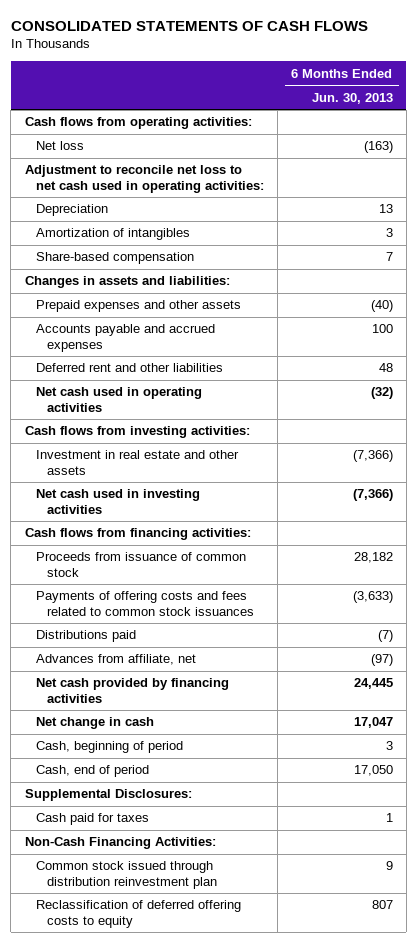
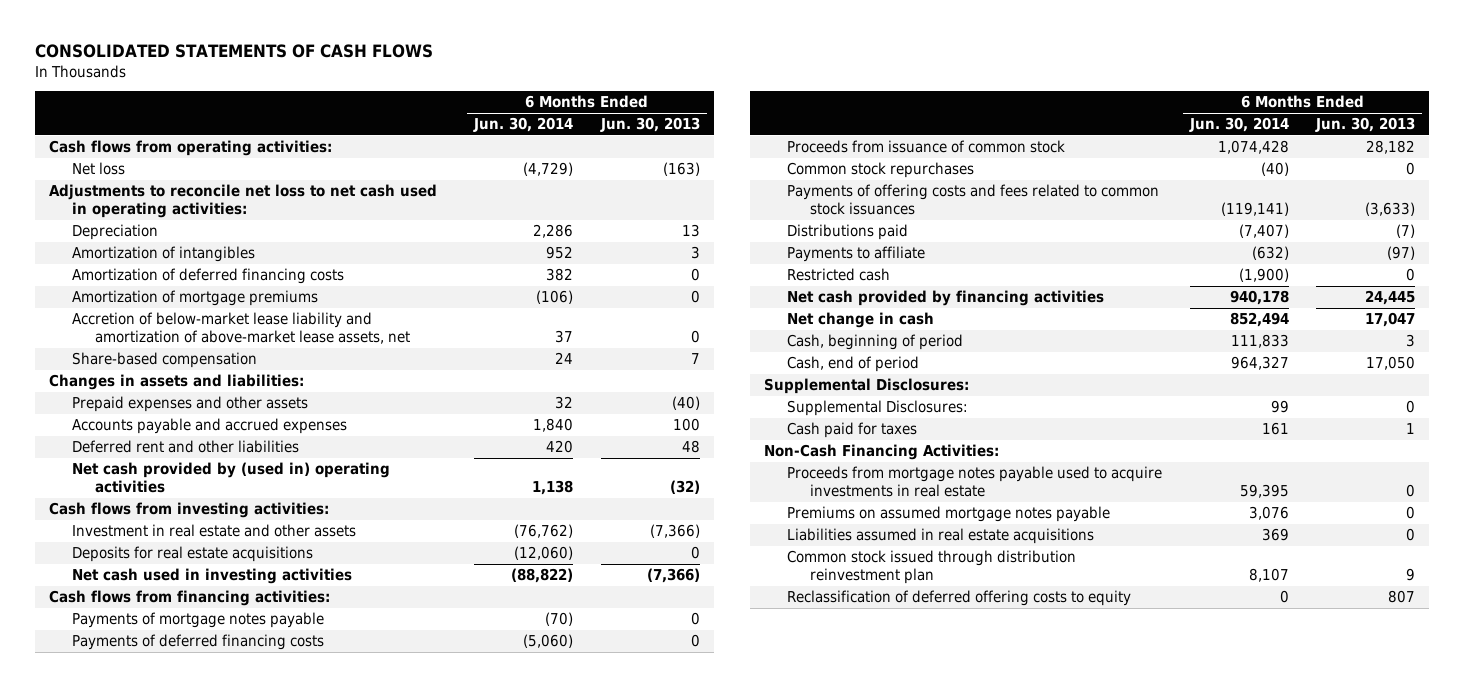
- | 6 Months Ended Jun. 30, 2013
+ | 6 Months Ended Jun. 30, 2014 | 6 Months Ended Jun. 30, 2013
- Adjustment to reconcile net loss to net cash used in operating activities:
+ Adjustments to reconcile net loss to net cash used in operating activities:
+ Amortization of deferred financing costs | 382 | 0
+ Amortization of mortgage premiums | (106) | 0
+ Accretion of below-market lease liability and amortization of above-market lease assets, net | 37 | 0
- Net cash used in operating activities | (32)
+ Net cash provided by (used in) operating activities | 1,138 | (32)
+ Deposits for real estate acquisitions | (12,060) | 0
+ Payments of mortgage notes payable | (70) | 0
+ Payments of deferred financing costs | (5,060) | 0
+ Common stock repurchases | (40) | 0
- Advances from affiliate, net | (97)
+ Payments to affiliate | (632) | (97)
+ Restricted cash | (1,900) | 0
+ Supplemental Disclosures: | 99 | 0
+ Proceeds from mortgage notes payable used to acquire investments in real estate | 59,395 | 0
+ Premiums on assumed mortgage notes payable | 3,076 | 0
+ Liabilities assumed in real estate acquisitions | 369 | 0

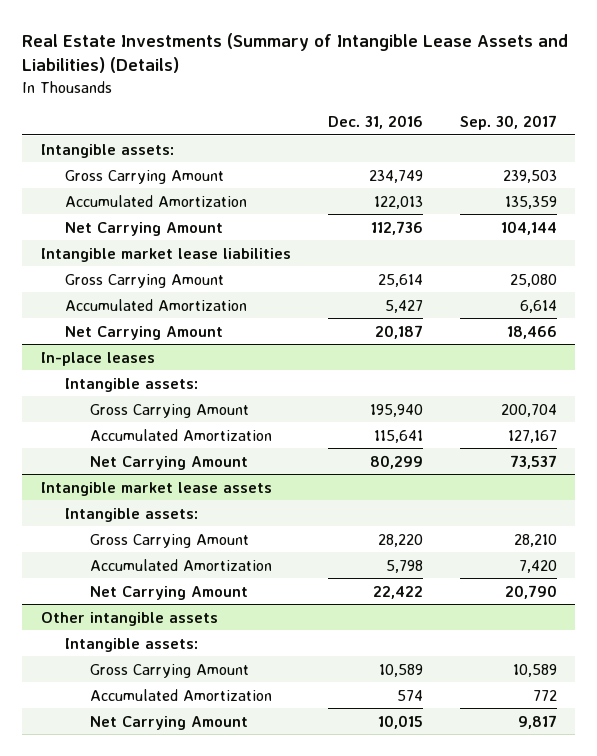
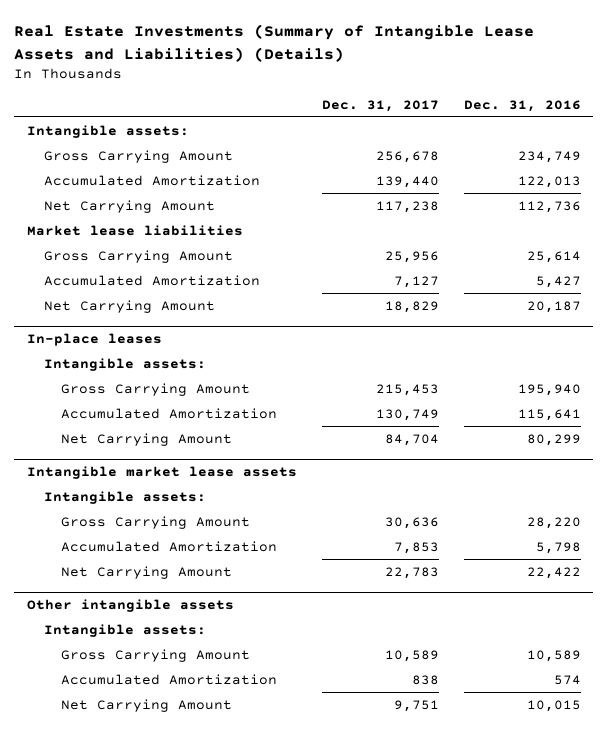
- | Dec. 31, 2016 | Sep. 30, 2017
+ | Dec. 31, 2017 | Dec. 31, 2016
- Intangible market lease liabilities
+ Market lease liabilities

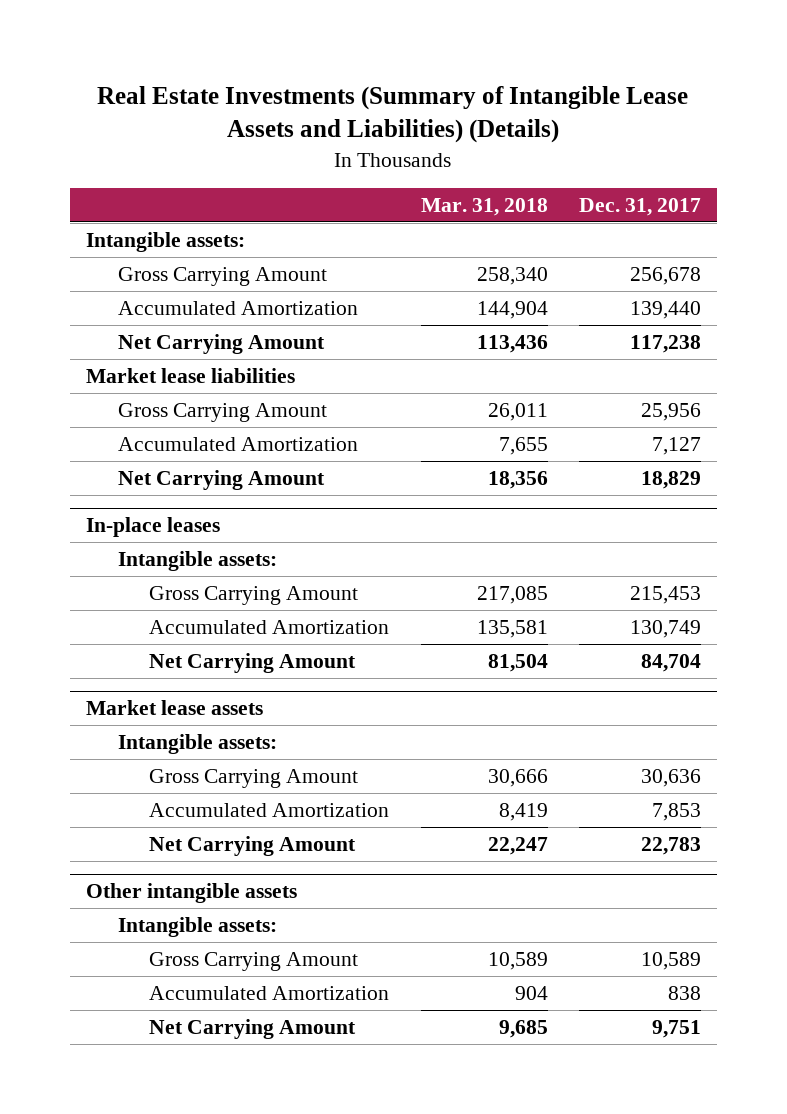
- | Dec. 31, 2017 | Dec. 31, 2016
+ | Mar. 31, 2018 | Dec. 31, 2017
- Intangible market lease assets
+ Market lease assets

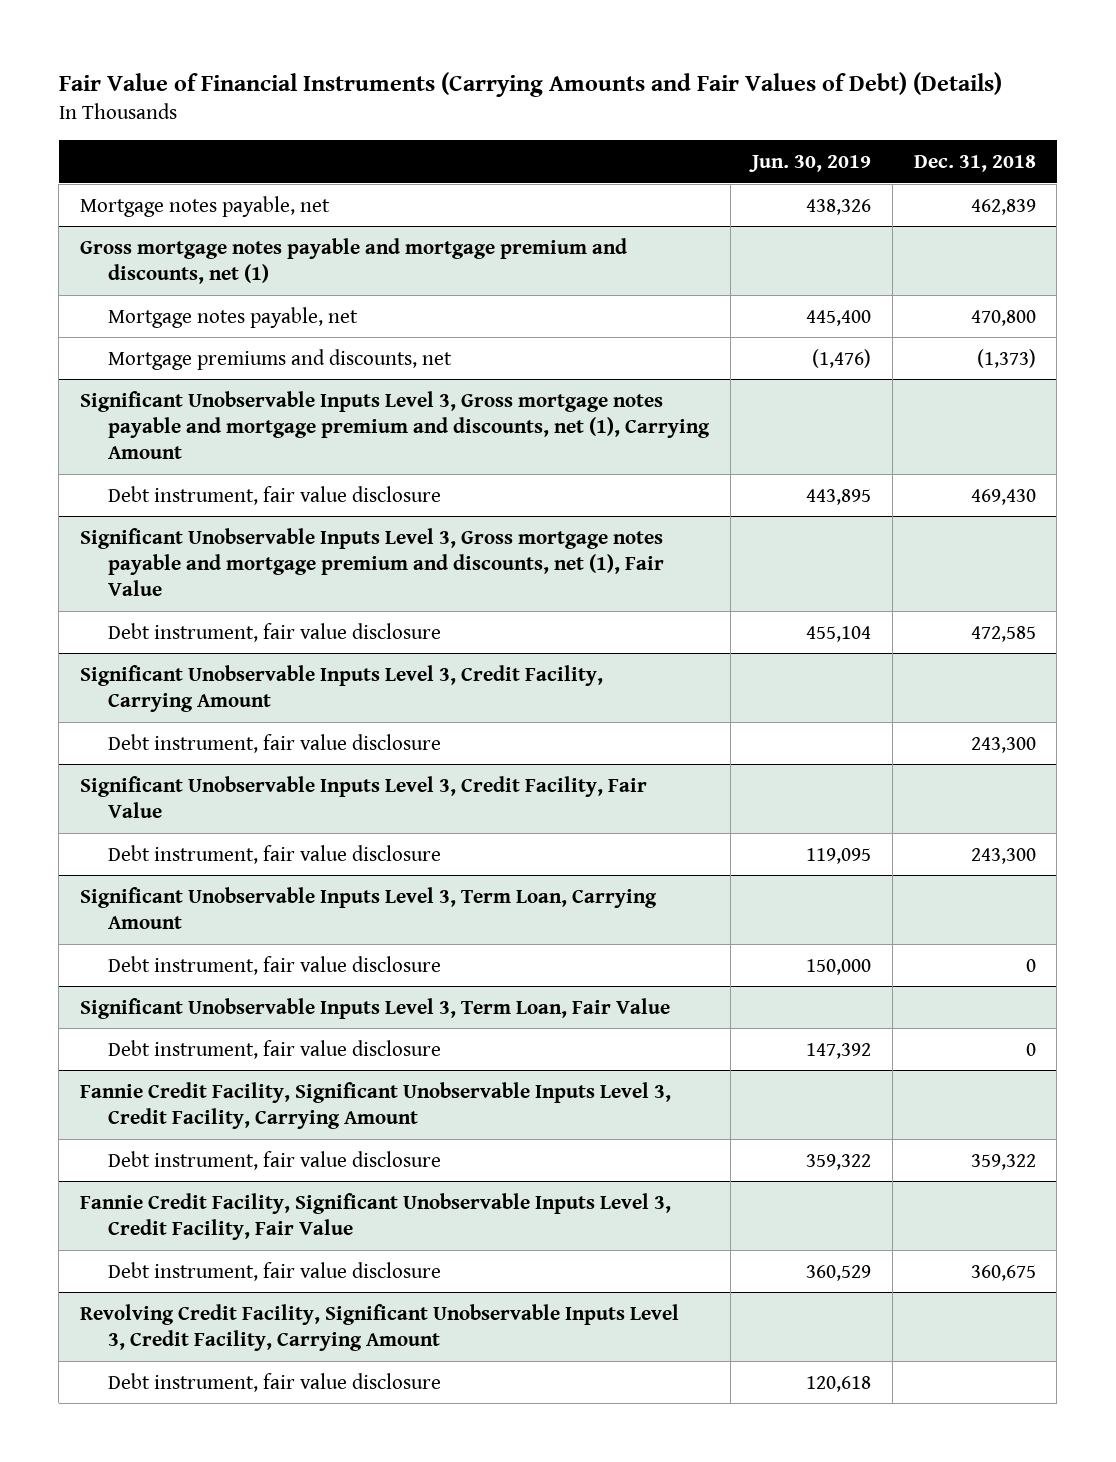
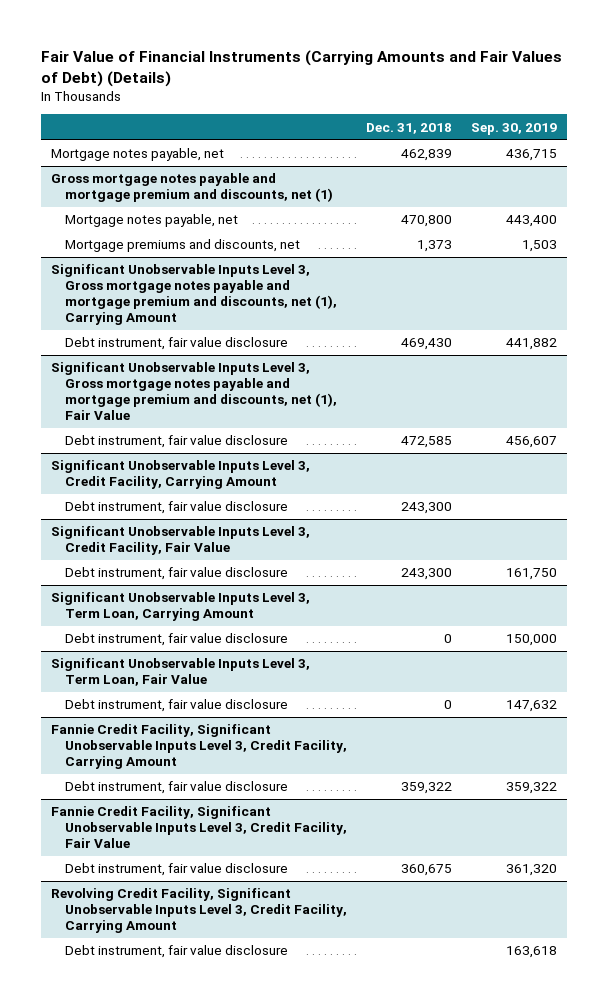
- | Jun. 30, 2019 | Dec. 31, 2018
+ | Dec. 31, 2018 | Sep. 30, 2019
@ Gross mortgage notes payable and mortgage premium and discounts, net (1)
- Mortgage premiums and discounts, net | (1,476) | (1,373)
+ Mortgage premiums and discounts, net | 1,373 | 1,503

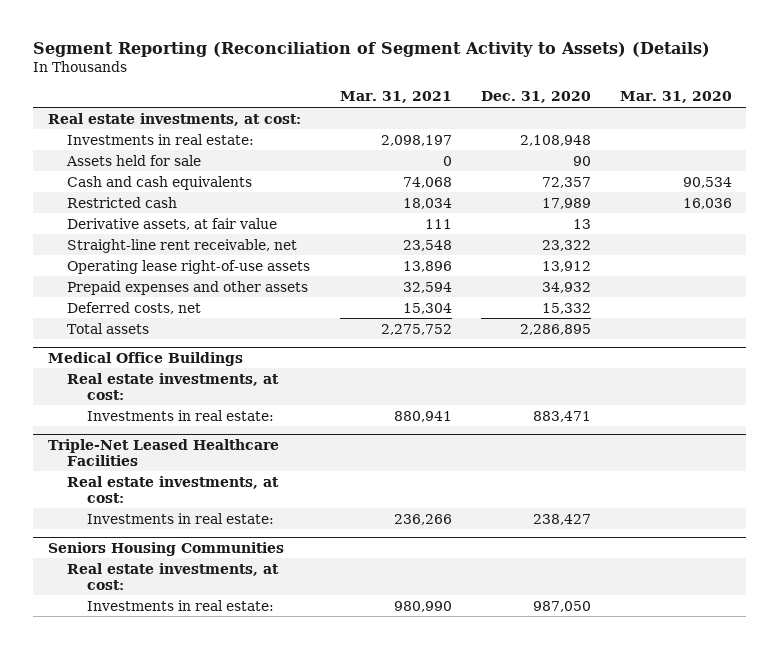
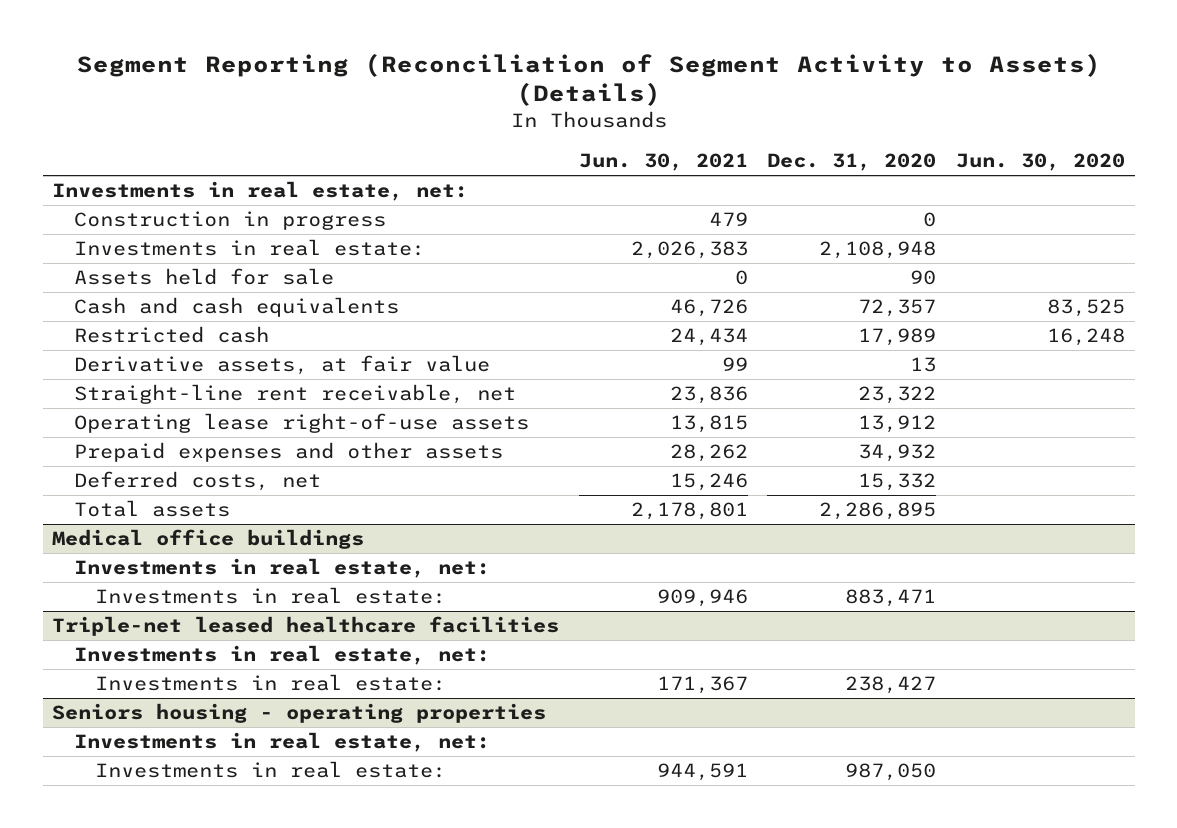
- | Mar. 31, 2021 | Dec. 31, 2020 | Mar. 31, 2020
+ | Jun. 30, 2021 | Dec. 31, 2020 | Jun. 30, 2020
- Real estate investments, at cost:
+ Investments in real estate, net:
+ Construction in progress | 479 | 0 |
- Medical Office Buildings
- Real estate investments, at cost:
+ Medical office buildings
+ Investments in real estate, net:
- Triple-Net Leased Healthcare Facilities
- Real estate investments, at cost:
+ Triple-net leased healthcare facilities
+ Investments in real estate, net:
- Seniors Housing Communities
- Real estate investments, at cost:
+ Seniors housing - operating properties
+ Investments in real estate, net:

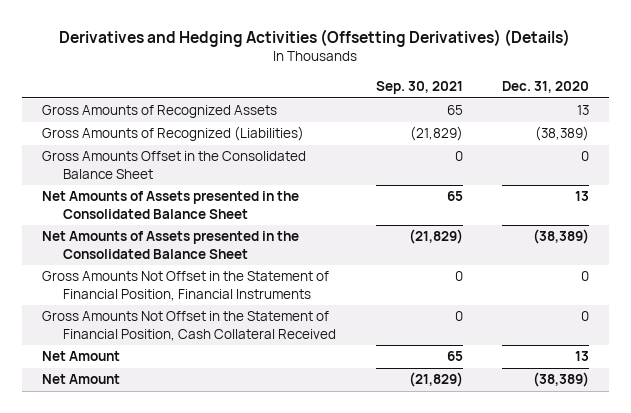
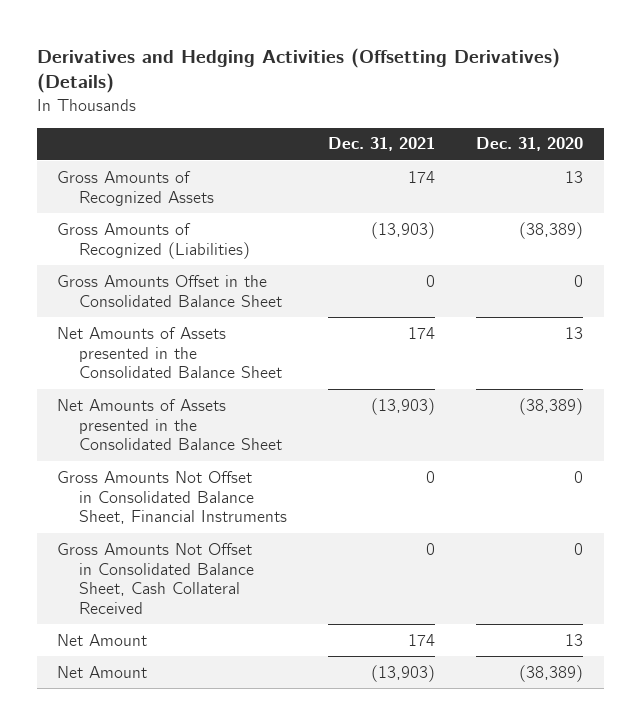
- | Sep. 30, 2021 | Dec. 31, 2020
+ | Dec. 31, 2021 | Dec. 31, 2020
- Gross Amounts Not Offset in the Statement of Financial Position, Financial Instruments | 0 | 0
- Gross Amounts Not Offset in the Statement of Financial Position, Cash Collateral Received | 0 | 0
+ Gross Amounts Not Offset in Consolidated Balance Sheet, Financial Instruments | 0 | 0
+ Gross Amounts Not Offset in Consolidated Balance Sheet, Cash Collateral Received | 0 | 0

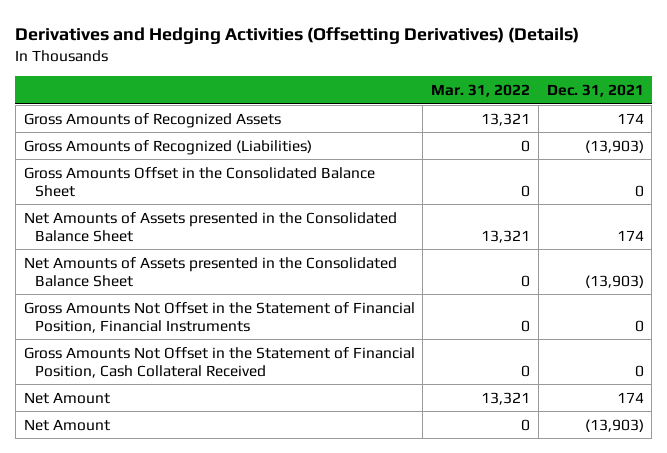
- | Dec. 31, 2021 | Dec. 31, 2020
+ | Mar. 31, 2022 | Dec. 31, 2021
- Gross Amounts Not Offset in Consolidated Balance Sheet, Financial Instruments | 0 | 0
- Gross Amounts Not Offset in Consolidated Balance Sheet, Cash Collateral Received | 0 | 0
+ Gross Amounts Not Offset in the Statement of Financial Position, Financial Instruments | 0 | 0
+ Gross Amounts Not Offset in the Statement of Financial Position, Cash Collateral Received | 0 | 0

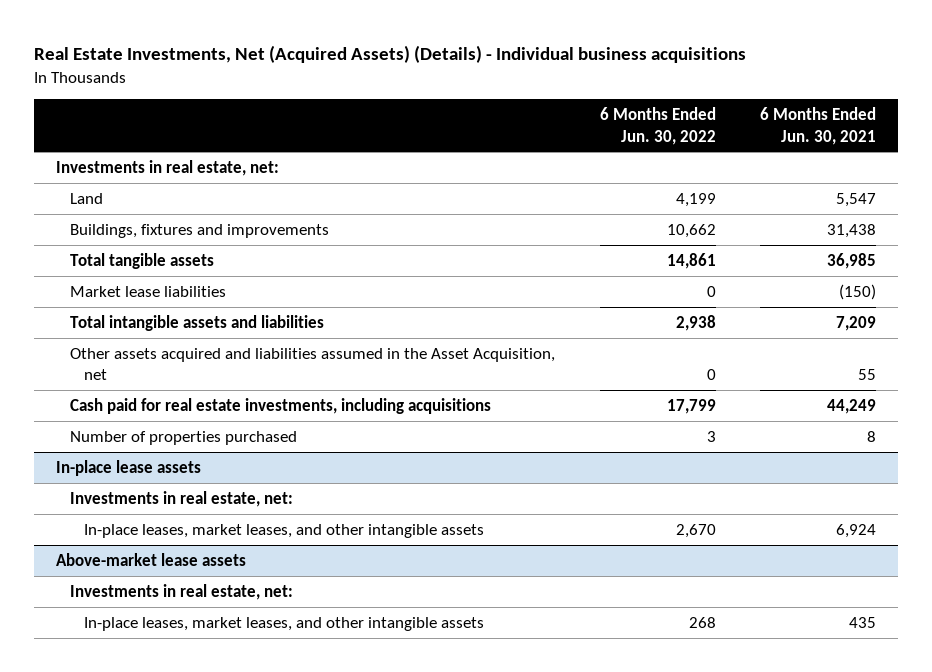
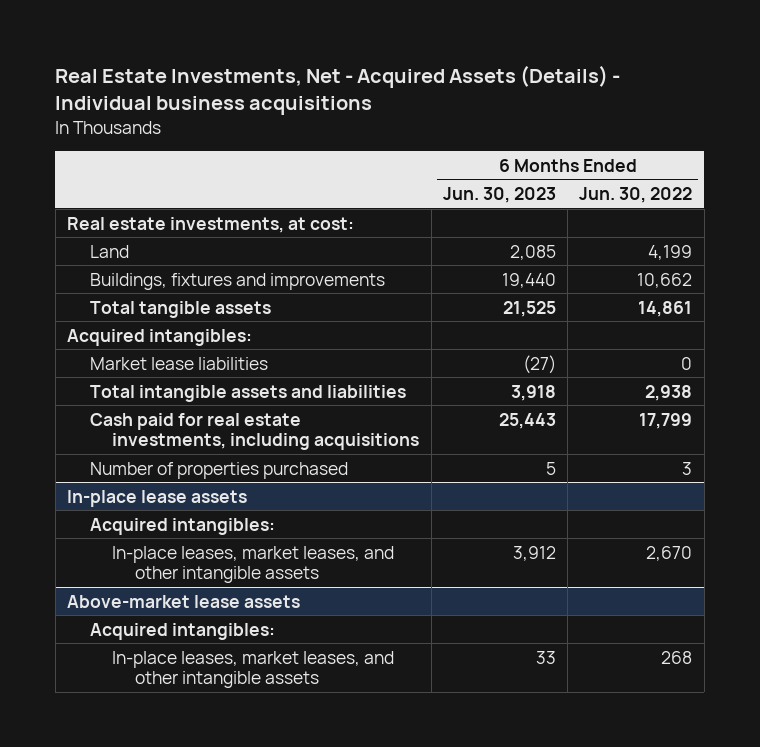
- Real Estate Investments, Net (Acquired Assets) (Details) - Individual business acquisitions
+ Real Estate Investments, Net - Acquired Assets (Details) - Individual business acquisitions
- | 6 Months Ended Jun. 30, 2022 | 6 Months Ended Jun. 30, 2021
+ | 6 Months Ended Jun. 30, 2023 | 6 Months Ended Jun. 30, 2022
- Investments in real estate, net:
+ Real estate investments, at cost:
+ Acquired intangibles:
- Other assets acquired and liabilities assumed in the Asset Acquisition, net | 0 | 55
@ In-place lease assets
- Investments in real estate, net:
+ Acquired intangibles:
@ Above-market lease assets
- Investments in real estate, net:
+ Acquired intangibles:

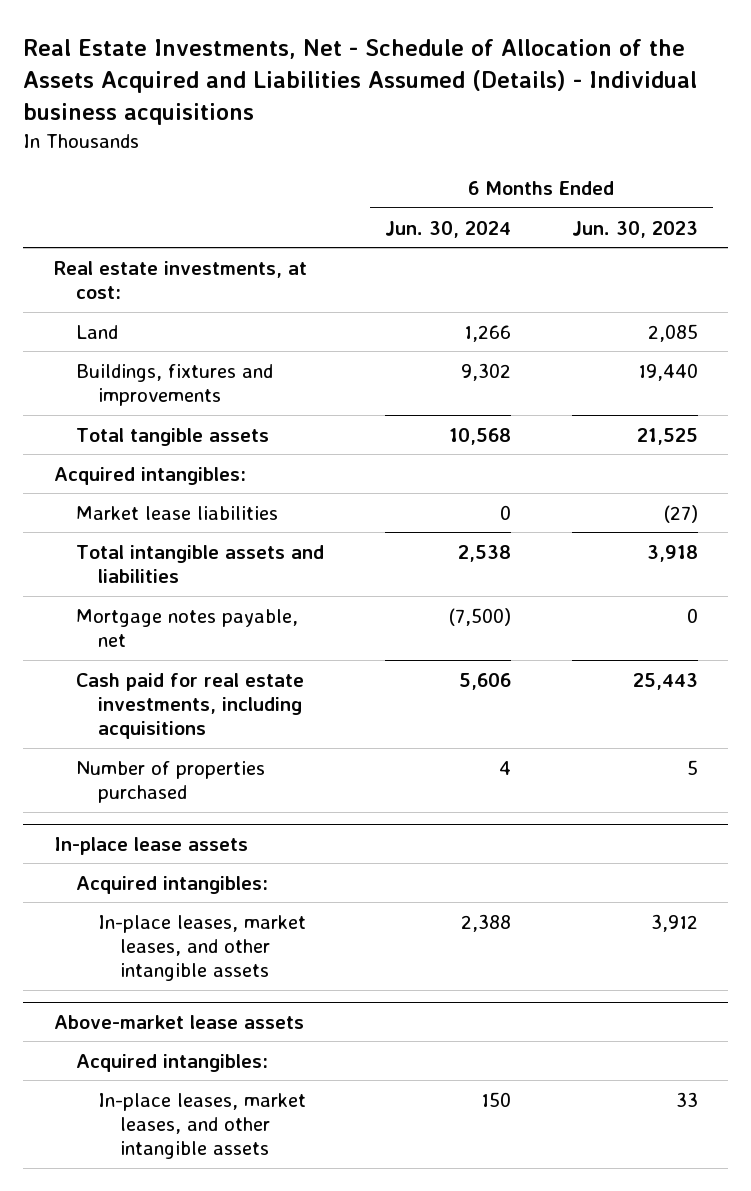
- Real Estate Investments, Net - Acquired Assets (Details) - Individual business acquisitions
+ Real Estate Investments, Net - Schedule of Allocation of the Assets Acquired and Liabilities Assumed (Details) - Individual business acquisitions
- | 6 Months Ended Jun. 30, 2023 | 6 Months Ended Jun. 30, 2022
+ | 6 Months Ended Jun. 30, 2024 | 6 Months Ended Jun. 30, 2023
+ Mortgage notes payable, net | (7,500) | 0

